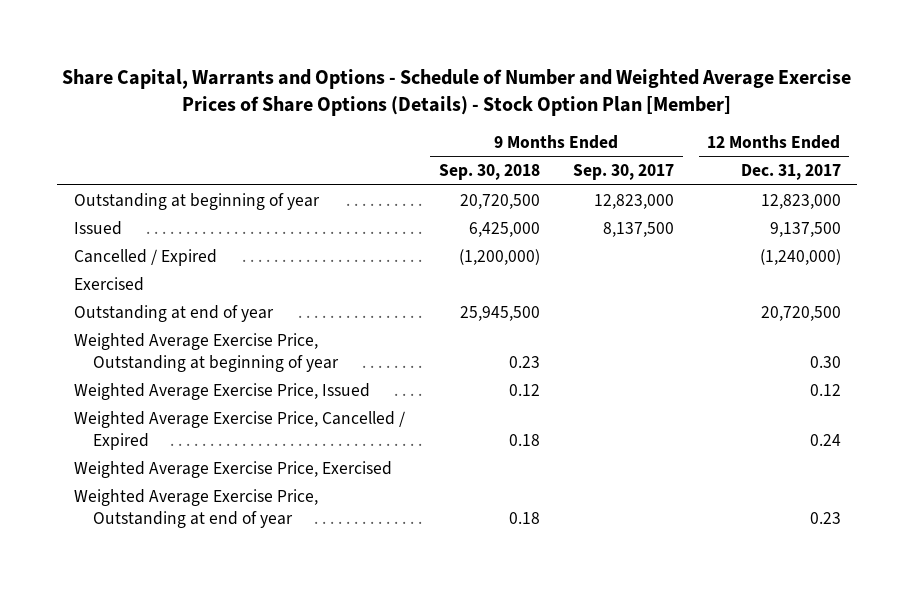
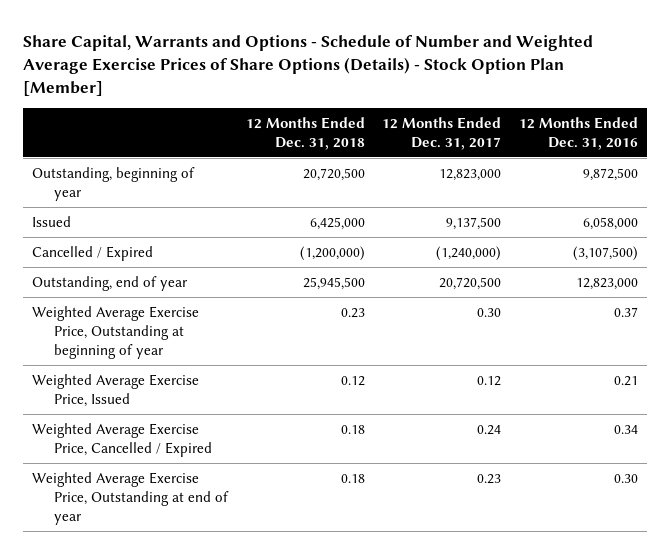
- | 9 Months Ended Sep. 30, 2018 | 9 Months Ended Sep. 30, 2017 | 12 Months Ended Dec. 31, 2017
+ | 12 Months Ended Dec. 31, 2018 | 12 Months Ended Dec. 31, 2017 | 12 Months Ended Dec. 31, 2016
- Outstanding at beginning of year | 20,720,500 | 12,823,000 | 12,823,000
+ Outstanding, beginning of year | 20,720,500 | 12,823,000 | 9,872,500
- Exercised
- Outstanding at end of year | 25,945,500 | | 20,720,500
+ Outstanding, end of year | 25,945,500 | 20,720,500 | 12,823,000
- Weighted Average Exercise Price, Exercised

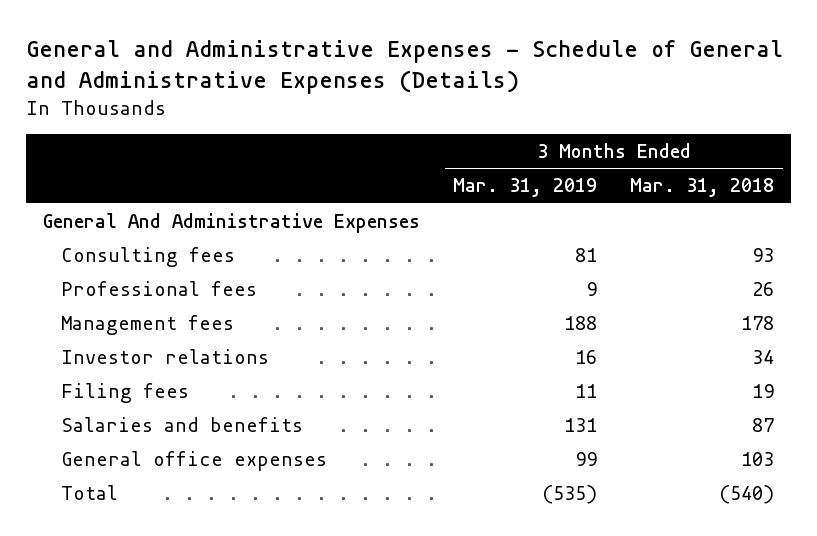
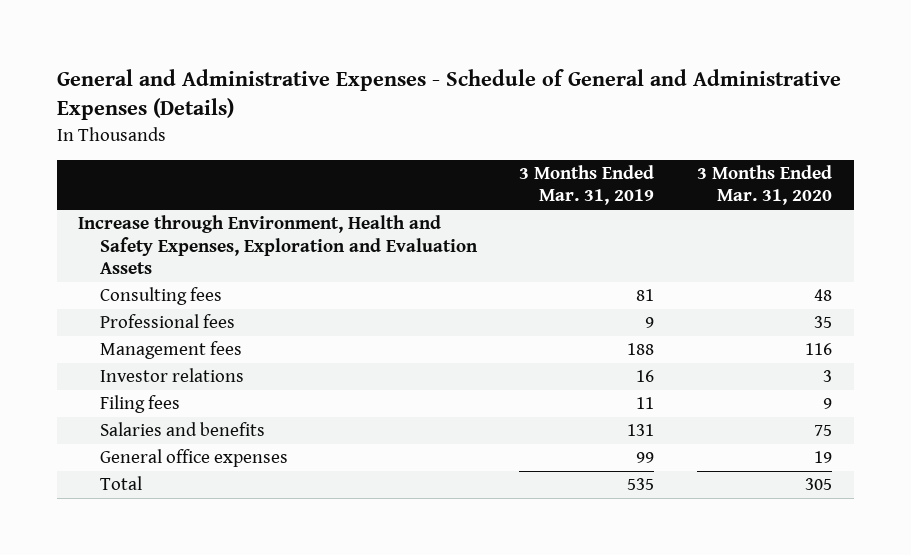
- | 3 Months Ended Mar. 31, 2019 | 3 Months Ended Mar. 31, 2018
+ | 3 Months Ended Mar. 31, 2019 | 3 Months Ended Mar. 31, 2020
- General And Administrative Expenses
+ Increase through Environment, Health and Safety Expenses, Exploration and Evaluation Assets
- Total | (535) | (540)
+ Total | 535 | 305

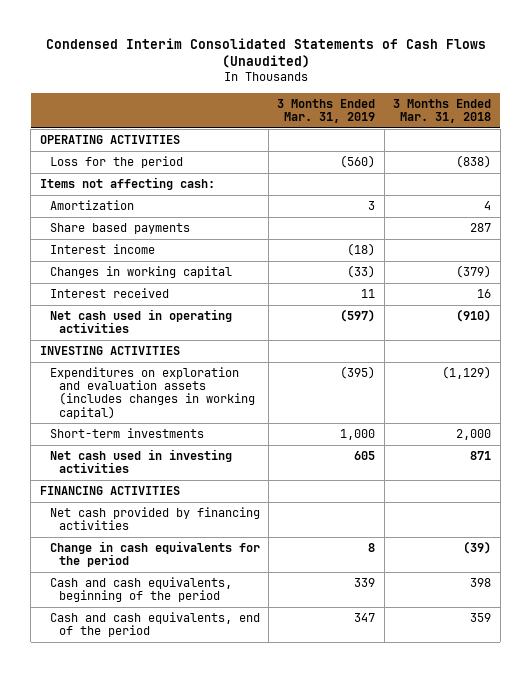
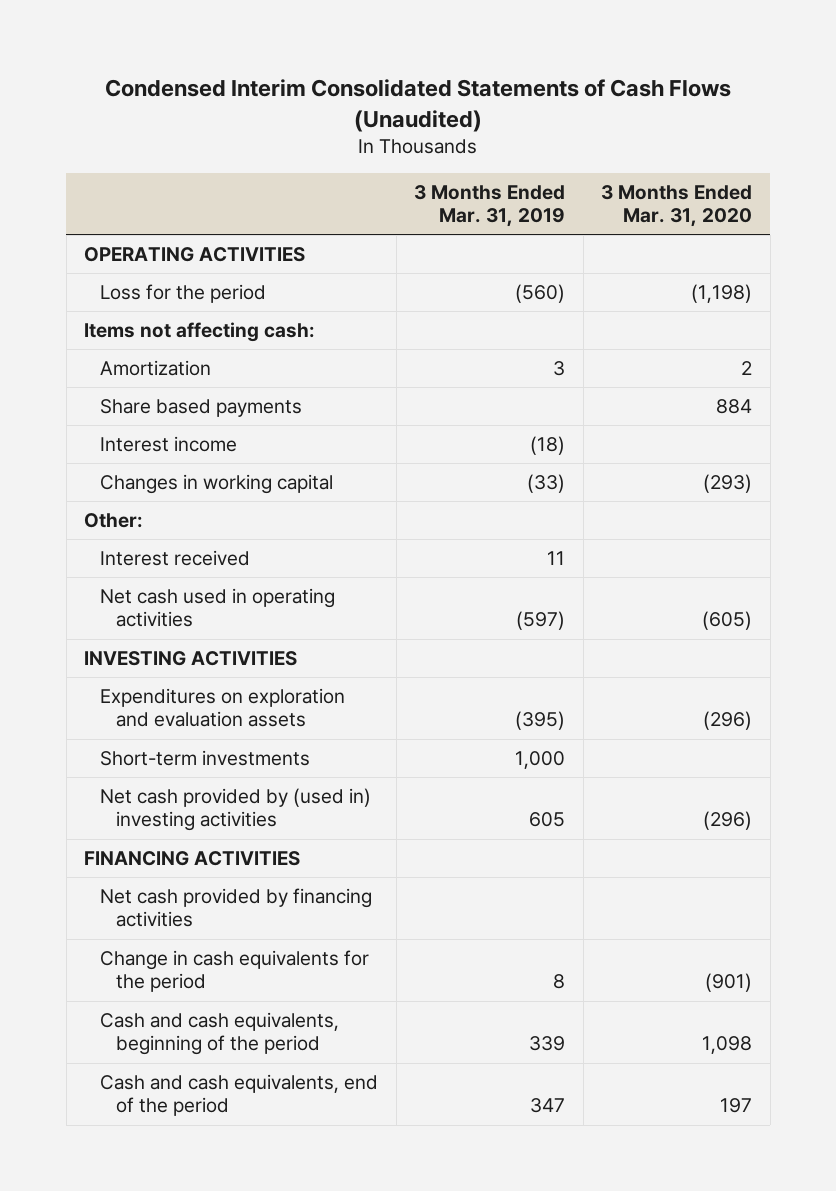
- | 3 Months Ended Mar. 31, 2019 | 3 Months Ended Mar. 31, 2018
+ | 3 Months Ended Mar. 31, 2019 | 3 Months Ended Mar. 31, 2020
+ Other:
- Expenditures on exploration and evaluation assets (includes changes in working capital) | (395) | (1,129)
+ Expenditures on exploration and evaluation assets | (395) | (296)
- Net cash used in investing activities | 605 | 871
+ Net cash provided by (used in) investing activities | 605 | (296)

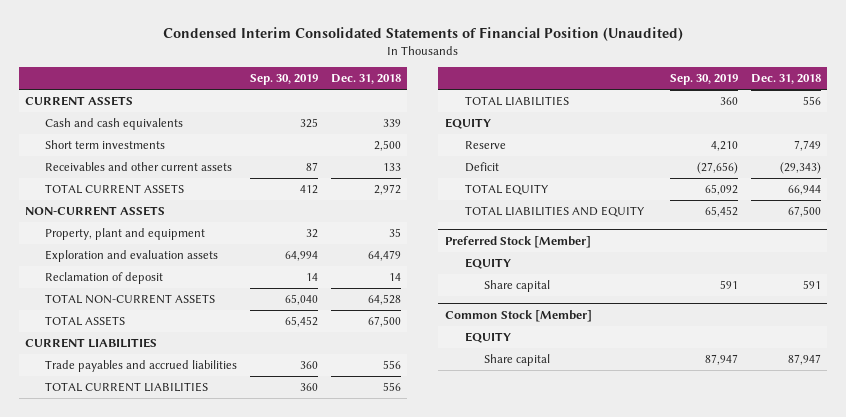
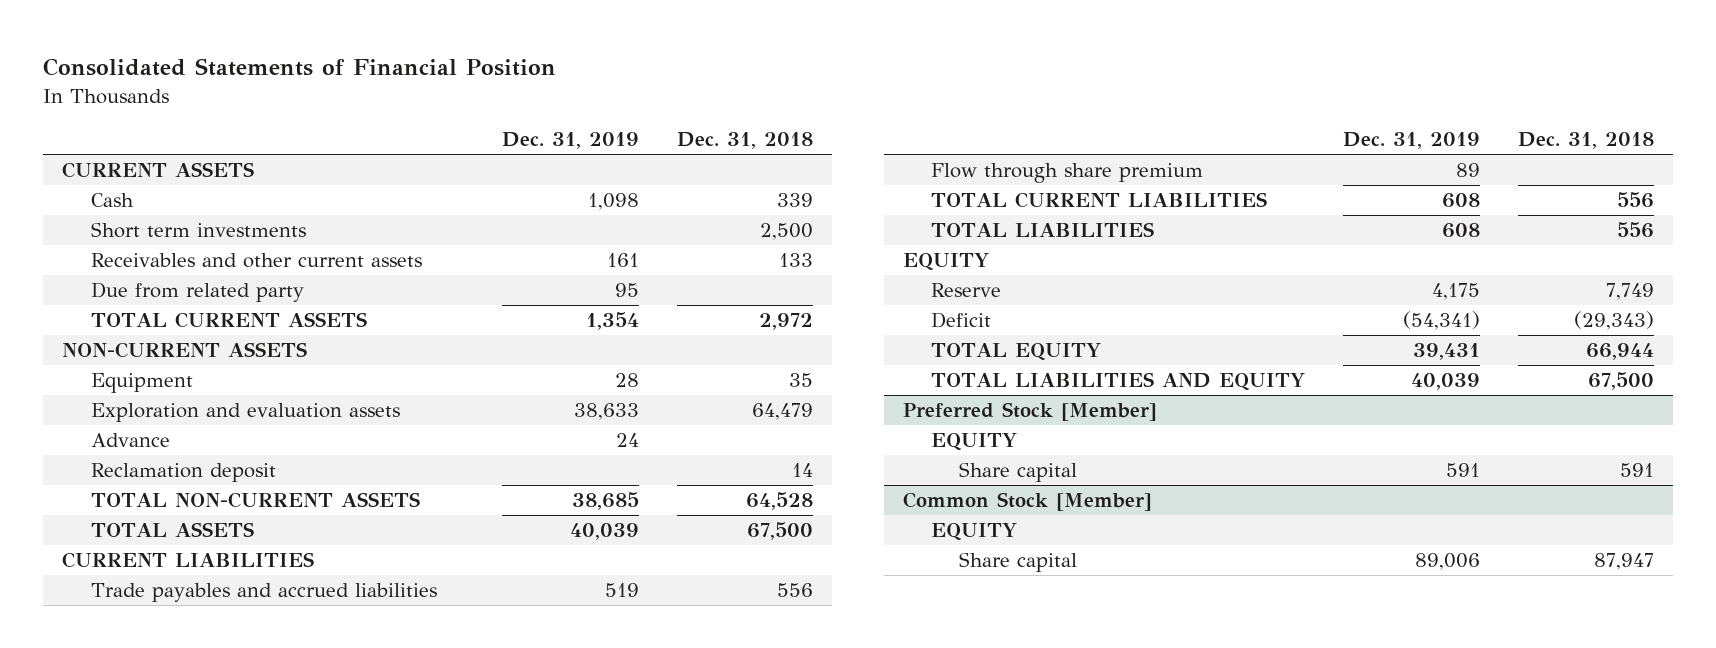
- Condensed Interim Consolidated Statements of Financial Position (Unaudited)
+ Consolidated Statements of Financial Position
- | Sep. 30, 2019 | Dec. 31, 2018
+ | Dec. 31, 2019 | Dec. 31, 2018
- Cash and cash equivalents | 325 | 339
+ Cash | 1,098 | 339
+ Due from related party | 95 |
- Property, plant and equipment | 32 | 35
+ Equipment | 28 | 35
- Reclamation of deposit | 14 | 14
+ Advance | 24 |
+ Reclamation deposit | | 14
+ Flow through share premium | 89 |

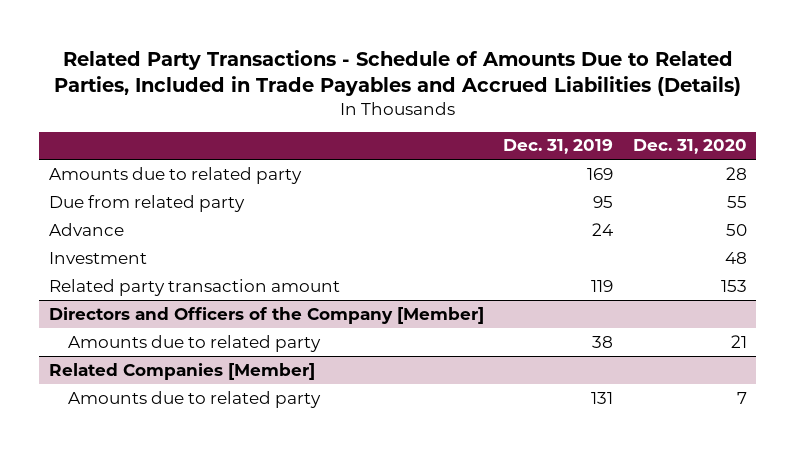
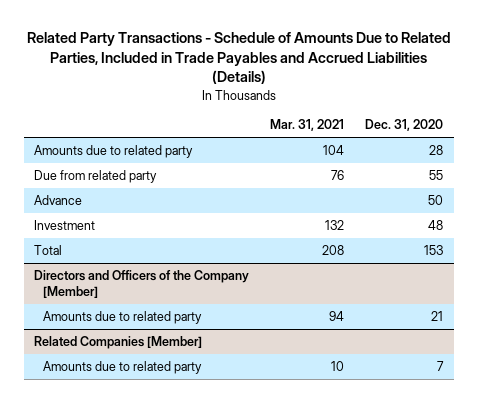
- | Dec. 31, 2019 | Dec. 31, 2020
+ | Mar. 31, 2021 | Dec. 31, 2020
- Related party transaction amount | 119 | 153
+ Total | 208 | 153

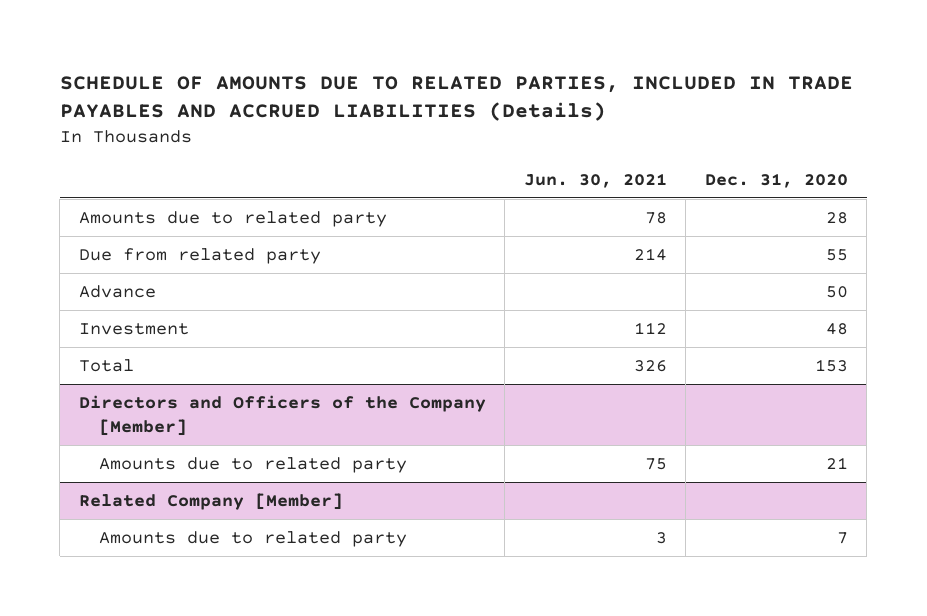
- Related Party Transactions - Schedule of Amounts Due to Related Parties, Included in Trade Payables and Accrued Liabilities (Details)
+ SCHEDULE OF AMOUNTS DUE TO RELATED PARTIES, INCLUDED IN TRADE PAYABLES AND ACCRUED LIABILITIES (Details)
- | Mar. 31, 2021 | Dec. 31, 2020
+ | Jun. 30, 2021 | Dec. 31, 2020
- Related Companies [Member]
+ Related Company [Member]

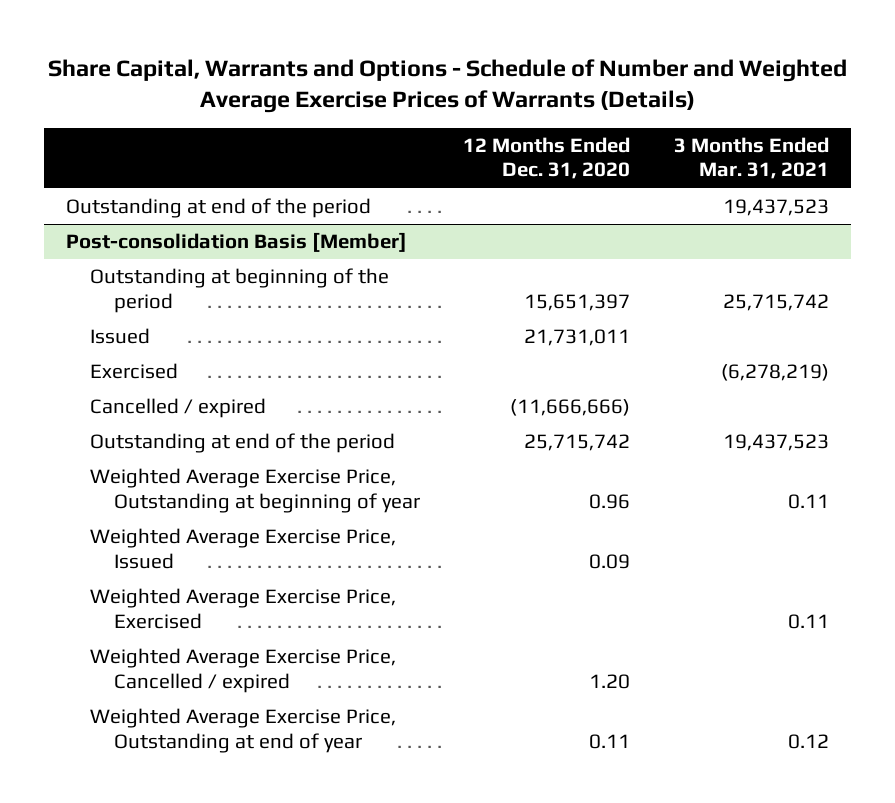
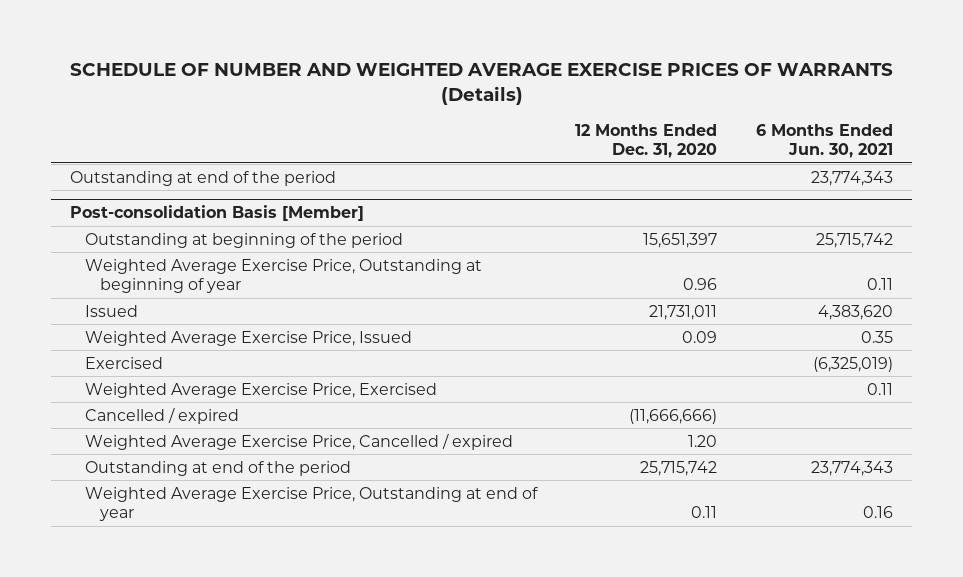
- Share Capital, Warrants and Options - Schedule of Number and Weighted Average Exercise Prices of Warrants (Details)
+ SCHEDULE OF NUMBER AND WEIGHTED AVERAGE EXERCISE PRICES OF WARRANTS (Details)
- | 12 Months Ended Dec. 31, 2020 | 3 Months Ended Mar. 31, 2021
+ | 12 Months Ended Dec. 31, 2020 | 6 Months Ended Jun. 30, 2021
@ Post-consolidation Basis [Member]
moved down: Issued | 21,731,011 | 4,383,620
moved down: Exercised | | (6,325,019)
moved down: Cancelled / expired | (11,666,666) |
moved down: Outstanding at end of the period | 25,715,742 | 23,774,343

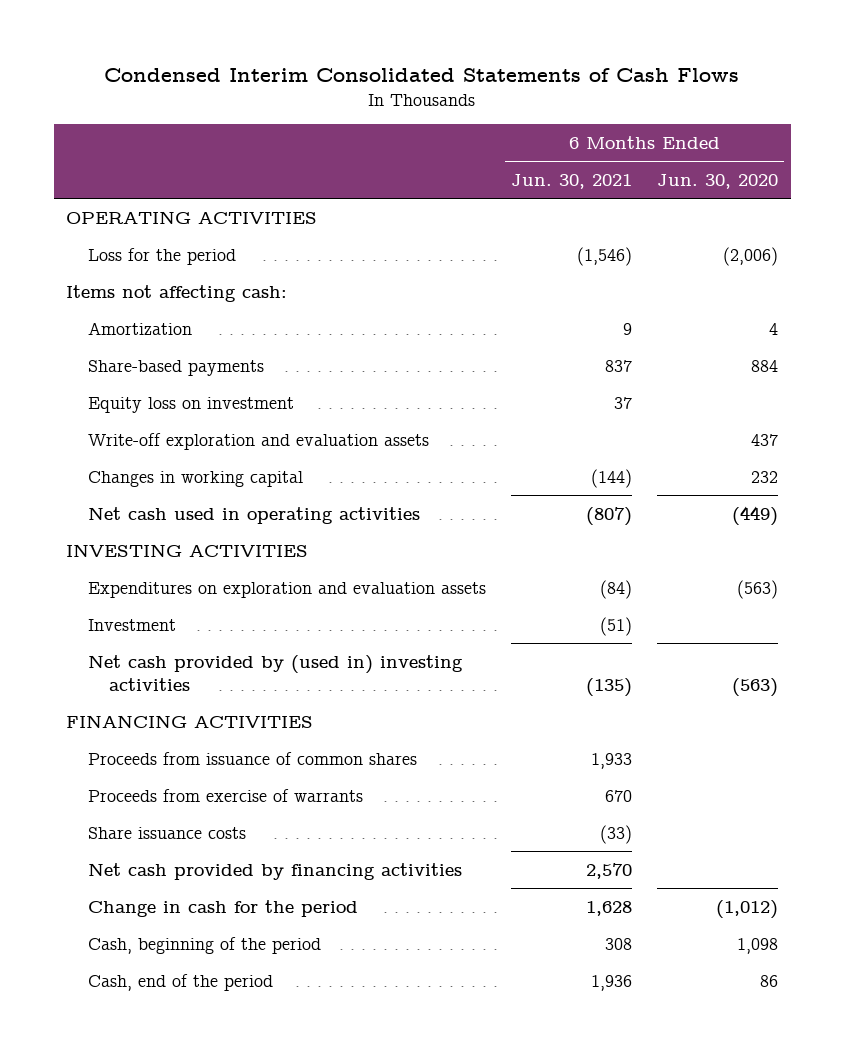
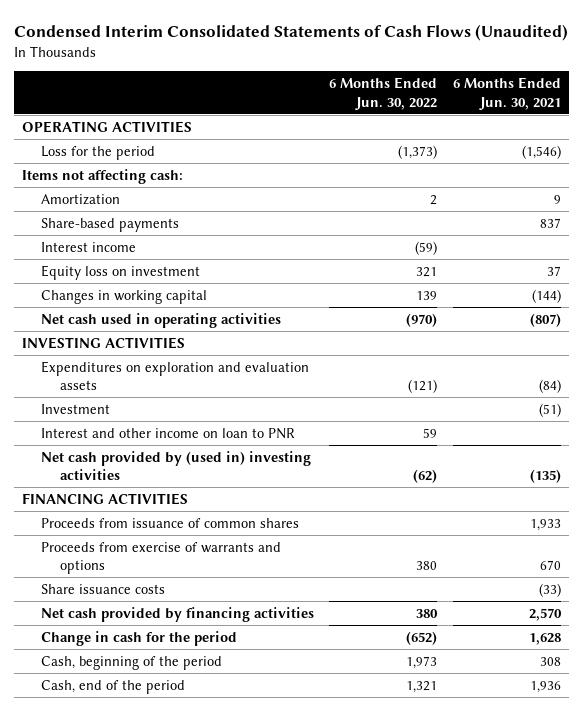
- Condensed Interim Consolidated Statements of Cash Flows
+ Condensed Interim Consolidated Statements of Cash Flows (Unaudited)
- | 6 Months Ended Jun. 30, 2021 | 6 Months Ended Jun. 30, 2020
+ | 6 Months Ended Jun. 30, 2022 | 6 Months Ended Jun. 30, 2021
+ Interest income | (59) |
- Write-off exploration and evaluation assets | | 437
+ Interest and other income on loan to PNR | 59 |
- Proceeds from exercise of warrants | 670 |
+ Proceeds from exercise of warrants and options | 380 | 670

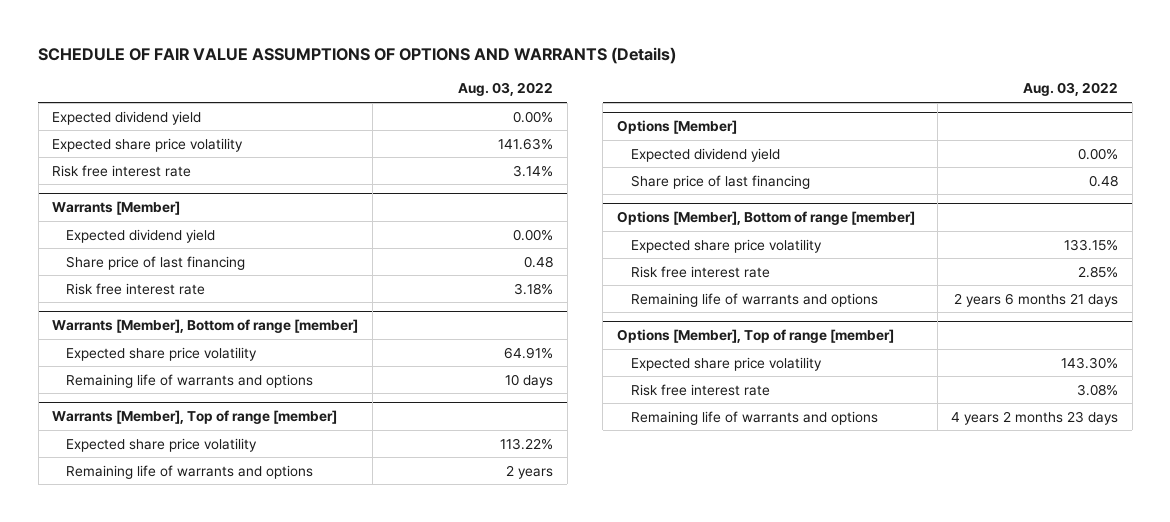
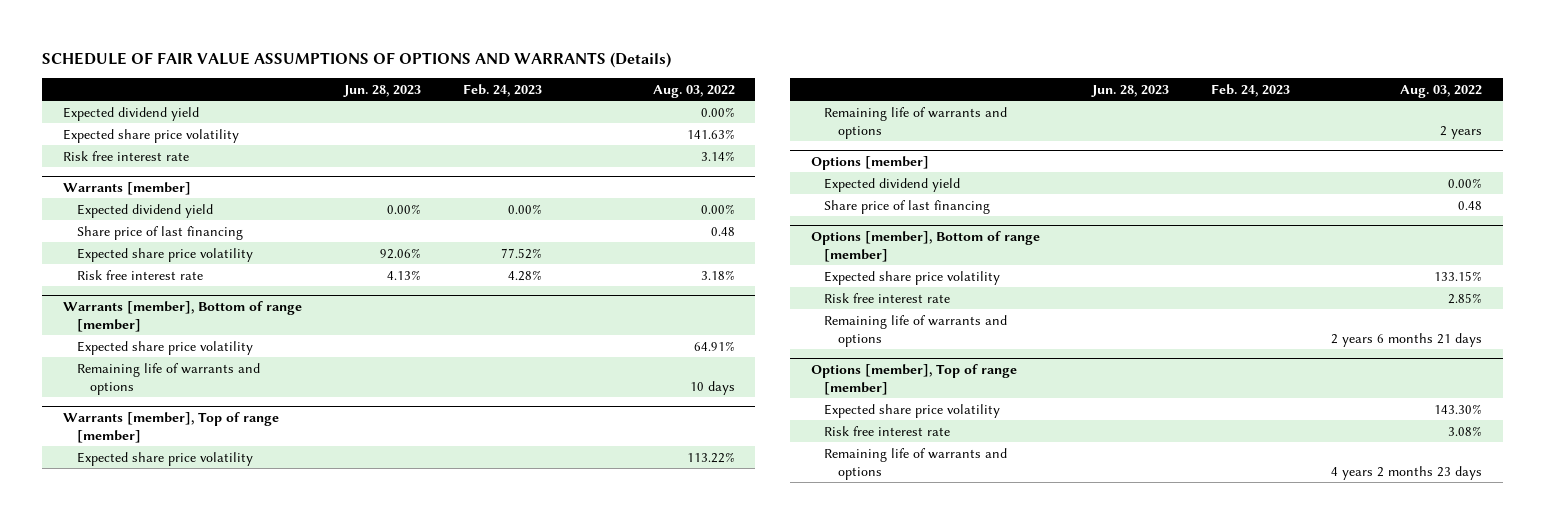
- | Aug. 03, 2022
+ | Jun. 28, 2023 | Feb. 24, 2023 | Aug. 03, 2022
- Warrants [Member]
+ Warrants [member]
+ Expected share price volatility | 92.06% | 77.52% |
- Warrants [Member], Bottom of range [member]
+ Warrants [member], Bottom of range [member]
- Warrants [Member], Top of range [member]
+ Warrants [member], Top of range [member]
- Options [Member]
+ Options [member]
- Options [Member], Bottom of range [member]
+ Options [member], Bottom of range [member]
- Options [Member], Top of range [member]
+ Options [member], Top of range [member]

